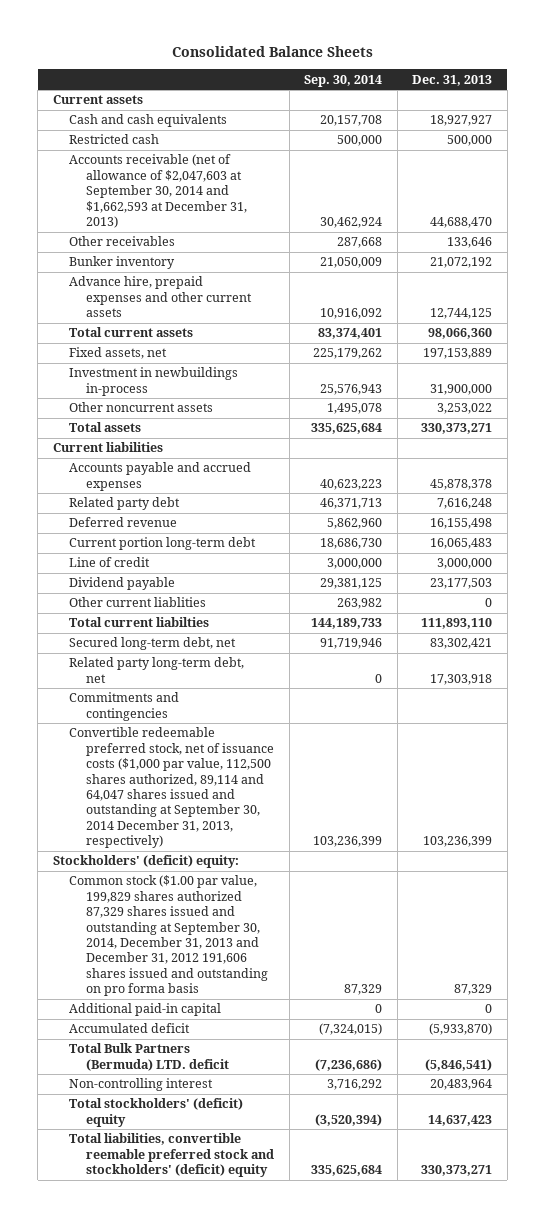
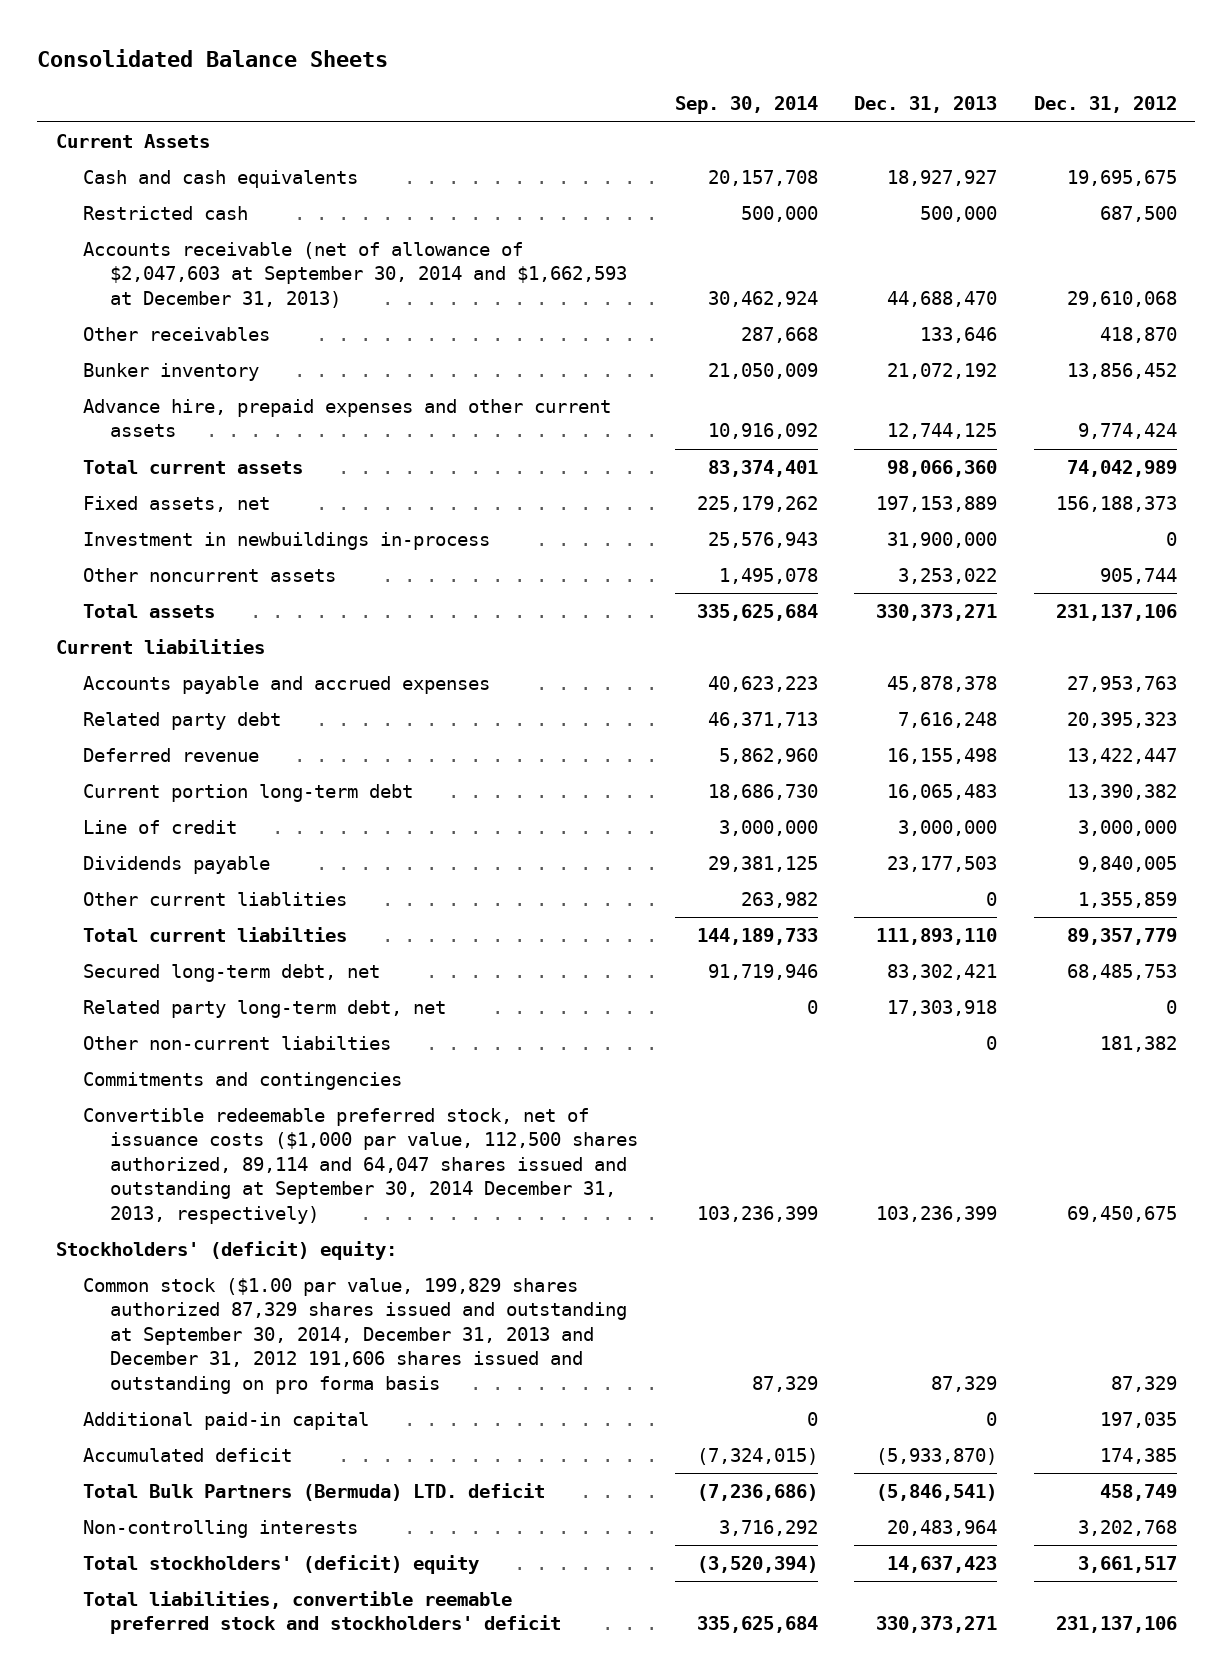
- | Sep. 30, 2014 | Dec. 31, 2013
+ | Sep. 30, 2014 | Dec. 31, 2013 | Dec. 31, 2012
- Current assets
+ Current Assets
- Dividend payable | 29,381,125 | 23,177,503
+ Dividends payable | 29,381,125 | 23,177,503 | 9,840,005
+ Other non-current liabilties | | 0 | 181,382
- Non-controlling interest | 3,716,292 | 20,483,964
+ Non-controlling interests | 3,716,292 | 20,483,964 | 3,202,768
- Total liabilities, convertible reemable preferred stock and stockholders' (deficit) equity | 335,625,684 | 330,373,271
+ Total liabilities, convertible reemable preferred stock and stockholders' deficit | 335,625,684 | 330,373,271 | 231,137,106

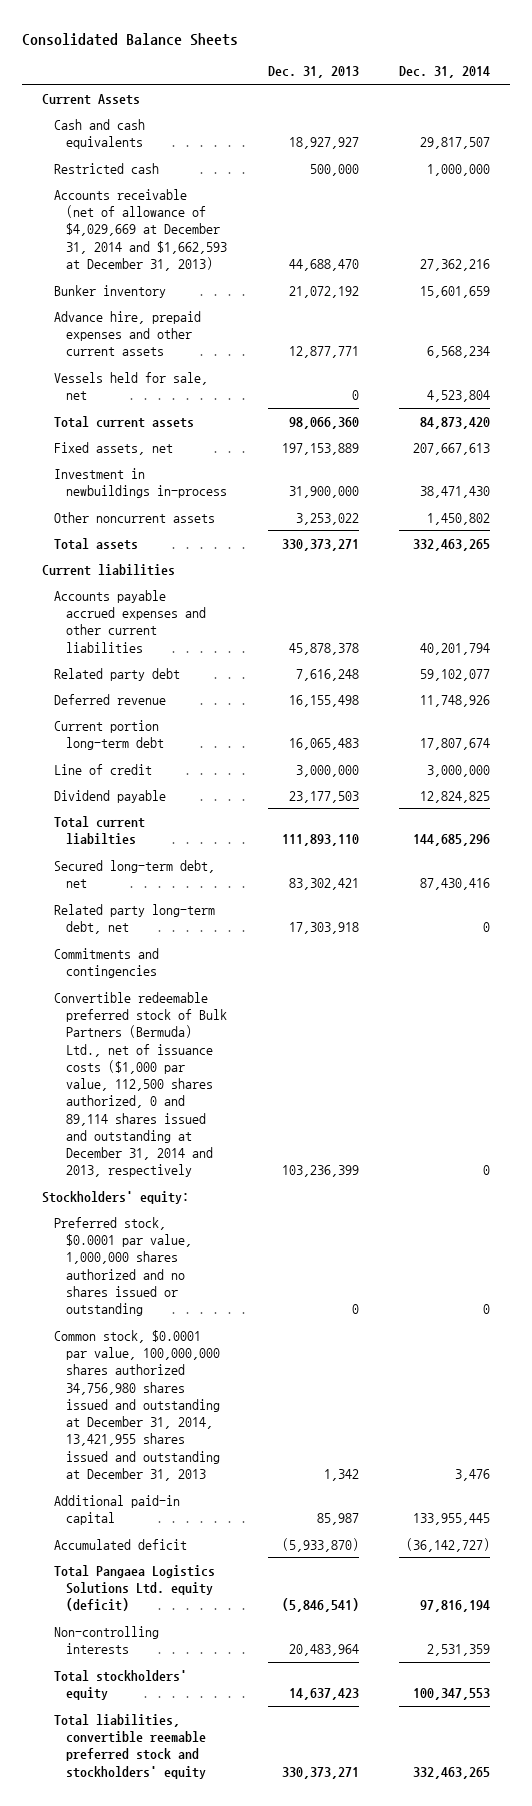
- | Sep. 30, 2014 | Dec. 31, 2013 | Dec. 31, 2012
+ | Dec. 31, 2013 | Dec. 31, 2014
- Accounts receivable (net of allowance of $2,047,603 at September 30, 2014 and $1,662,593 at December 31, 2013) | 30,462,924 | 44,688,470 | 29,610,068
- Other receivables | 287,668 | 133,646 | 418,870
+ Accounts receivable (net of allowance of $4,029,669 at December 31, 2014 and $1,662,593 at December 31, 2013) | 44,688,470 | 27,362,216
- Advance hire, prepaid expenses and other current assets | 10,916,092 | 12,744,125 | 9,774,424
+ Advance hire, prepaid expenses and other current assets | 12,877,771 | 6,568,234
+ Vessels held for sale, net | 0 | 4,523,804
- Accounts payable and accrued expenses | 40,623,223 | 45,878,378 | 27,953,763
+ Accounts payable accrued expenses and other current liabilities | 45,878,378 | 40,201,794
- Dividends payable | 29,381,125 | 23,177,503 | 9,840,005
- Other current liablities | 263,982 | 0 | 1,355,859
+ Dividend payable | 23,177,503 | 12,824,825
- Other non-current liabilties | | 0 | 181,382
- Convertible redeemable preferred stock, net of issuance costs ($1,000 par value, 112,500 shares authorized, 89,114 and 64,047 shares issued and outstanding at September 30, 2014 December 31, 2013, respectively) | 103,236,399 | 103,236,399 | 69,450,675
- Stockholders' (deficit) equity:
- Common stock ($1.00 par value, 199,829 shares authorized 87,329 shares issued and outstanding at September 30, 2014, December 31, 2013 and December 31, 2012 191,606 shares issued and outstanding on pro forma basis | 87,329 | 87,329 | 87,329
- Additional paid-in capital | 0 | 0 | 197,035
+ Convertible redeemable preferred stock of Bulk Partners (Bermuda) Ltd., net of issuance costs ($1,000 par value, 112,500 shares authorized, 0 and 89,114 shares issued and outstanding at December 31, 2014 and 2013, respectively | 103,236,399 | 0
+ Stockholders' equity:
+ Preferred stock, $0.0001 par value, 1,000,000 shares authorized and no shares issued or outstanding | 0 | 0
+ Common stock, $0.0001 par value, 100,000,000 shares authorized 34,756,980 shares issued and outstanding at December 31, 2014, 13,421,955 shares issued and outstanding at December 31, 2013 | 1,342 | 3,476
+ Additional paid-in capital | 85,987 | 133,955,445
- Total Bulk Partners (Bermuda) LTD. deficit | (7,236,686) | (5,846,541) | 458,749
+ Total Pangaea Logistics Solutions Ltd. equity (deficit) | (5,846,541) | 97,816,194
- Total stockholders' (deficit) equity | (3,520,394) | 14,637,423 | 3,661,517
- Total liabilities, convertible reemable preferred stock and stockholders' deficit | 335,625,684 | 330,373,271 | 231,137,106
+ Total stockholders' equity | 14,637,423 | 100,347,553
+ Total liabilities, convertible reemable preferred stock and stockholders' equity | 330,373,271 | 332,463,265

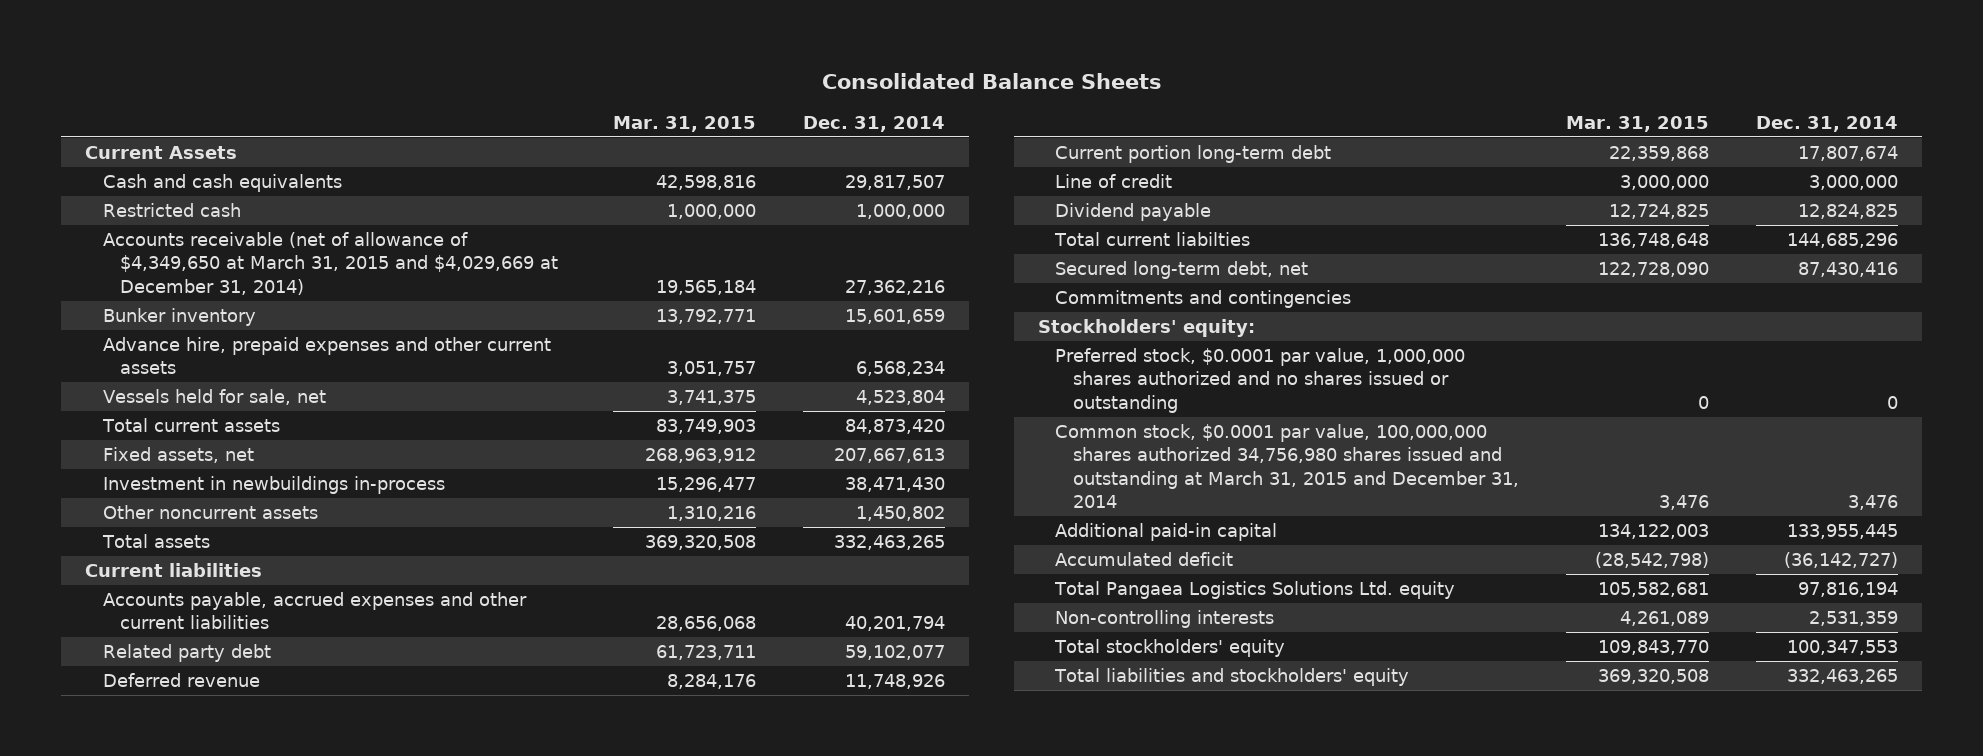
- | Dec. 31, 2013 | Dec. 31, 2014
+ | Mar. 31, 2015 | Dec. 31, 2014
- Accounts receivable (net of allowance of $4,029,669 at December 31, 2014 and $1,662,593 at December 31, 2013) | 44,688,470 | 27,362,216
+ Accounts receivable (net of allowance of $4,349,650 at March 31, 2015 and $4,029,669 at December 31, 2014) | 19,565,184 | 27,362,216
- Accounts payable accrued expenses and other current liabilities | 45,878,378 | 40,201,794
+ Accounts payable, accrued expenses and other current liabilities | 28,656,068 | 40,201,794
- Related party long-term debt, net | 17,303,918 | 0
- Convertible redeemable preferred stock of Bulk Partners (Bermuda) Ltd., net of issuance costs ($1,000 par value, 112,500 shares authorized, 0 and 89,114 shares issued and outstanding at December 31, 2014 and 2013, respectively | 103,236,399 | 0
- Common stock, $0.0001 par value, 100,000,000 shares authorized 34,756,980 shares issued and outstanding at December 31, 2014, 13,421,955 shares issued and outstanding at December 31, 2013 | 1,342 | 3,476
+ Common stock, $0.0001 par value, 100,000,000 shares authorized 34,756,980 shares issued and outstanding at March 31, 2015 and December 31, 2014 | 3,476 | 3,476
- Total Pangaea Logistics Solutions Ltd. equity (deficit) | (5,846,541) | 97,816,194
+ Total Pangaea Logistics Solutions Ltd. equity | 105,582,681 | 97,816,194
- Total liabilities, convertible reemable preferred stock and stockholders' equity | 330,373,271 | 332,463,265
+ Total liabilities and stockholders' equity | 369,320,508 | 332,463,265

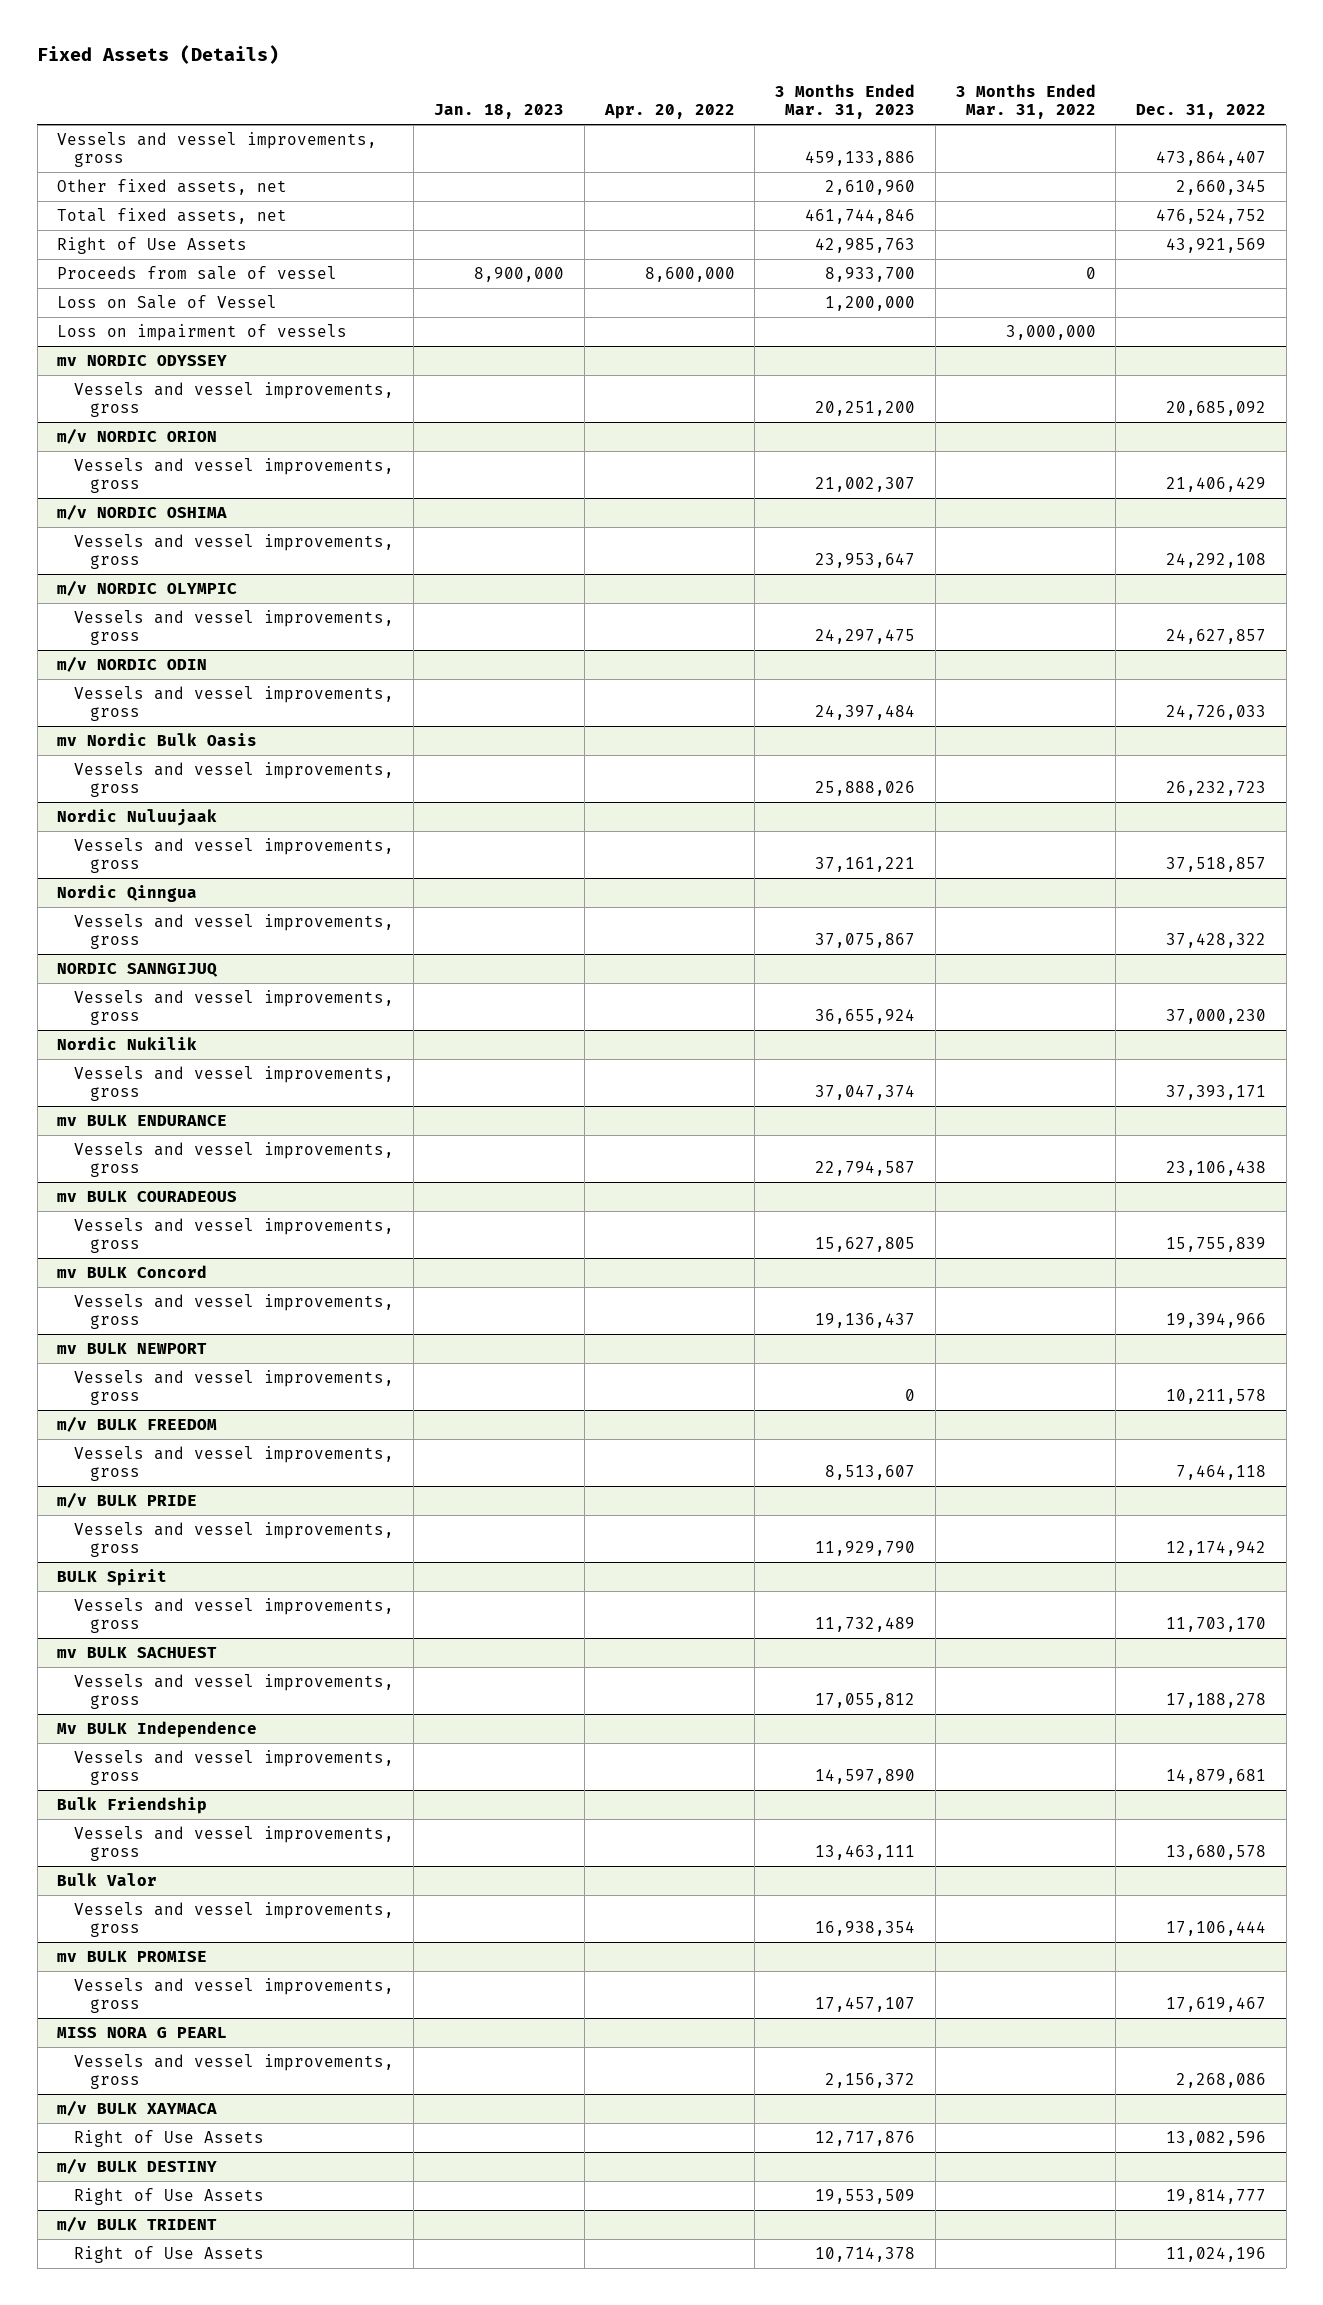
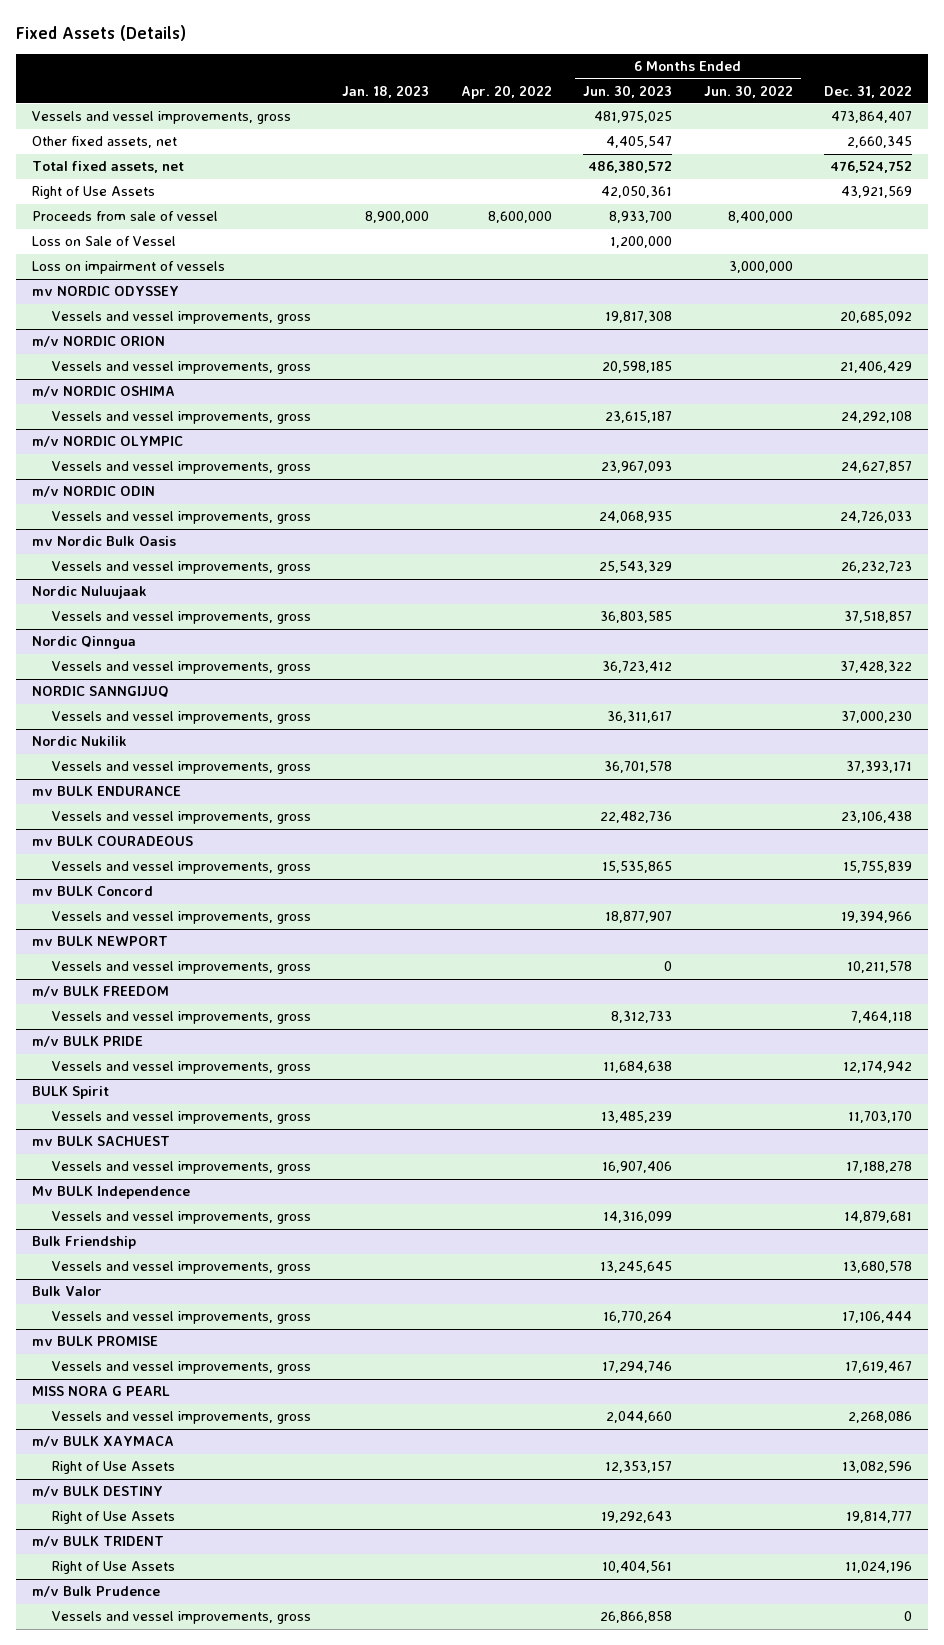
- | Jan. 18, 2023 | Apr. 20, 2022 | 3 Months Ended Mar. 31, 2023 | 3 Months Ended Mar. 31, 2022 | Dec. 31, 2022
+ | Jan. 18, 2023 | Apr. 20, 2022 | 6 Months Ended Jun. 30, 2023 | 6 Months Ended Jun. 30, 2022 | Dec. 31, 2022
+ m/v Bulk Prudence
+ Vessels and vessel improvements, gross | | | 26,866,858 | | 0

